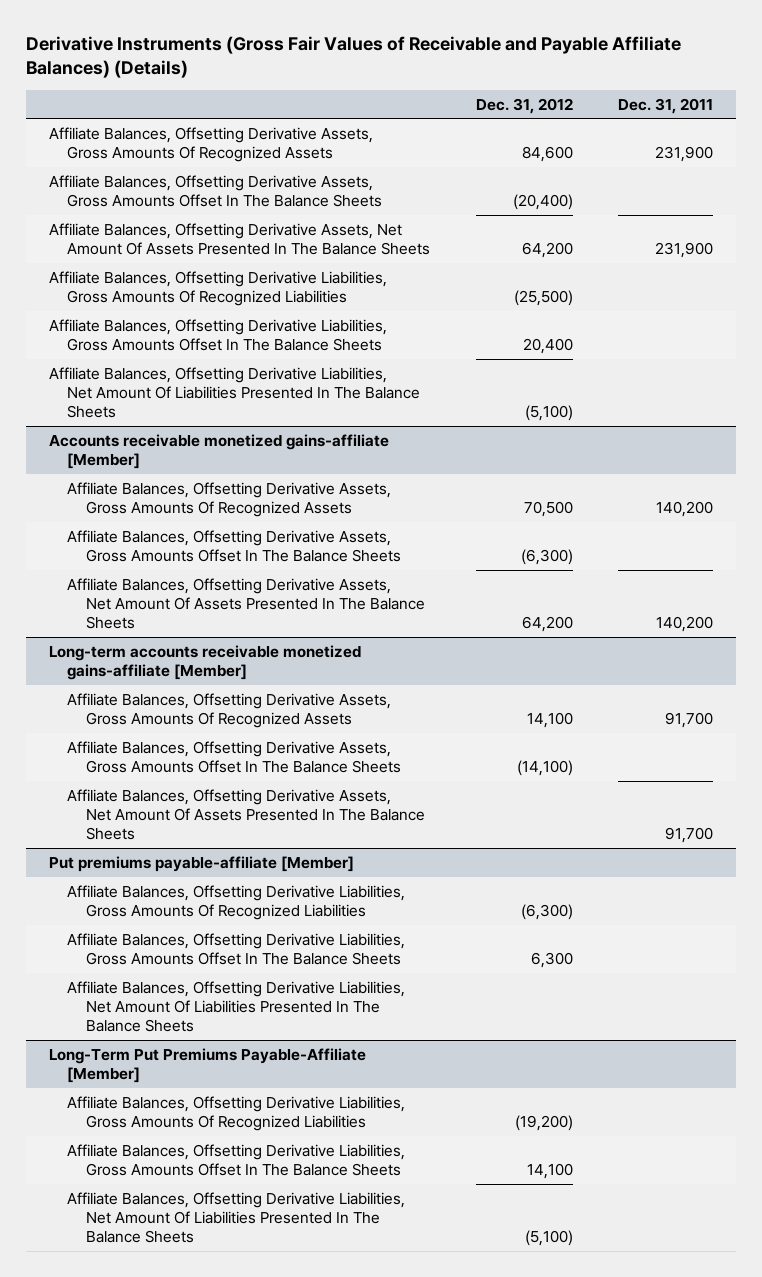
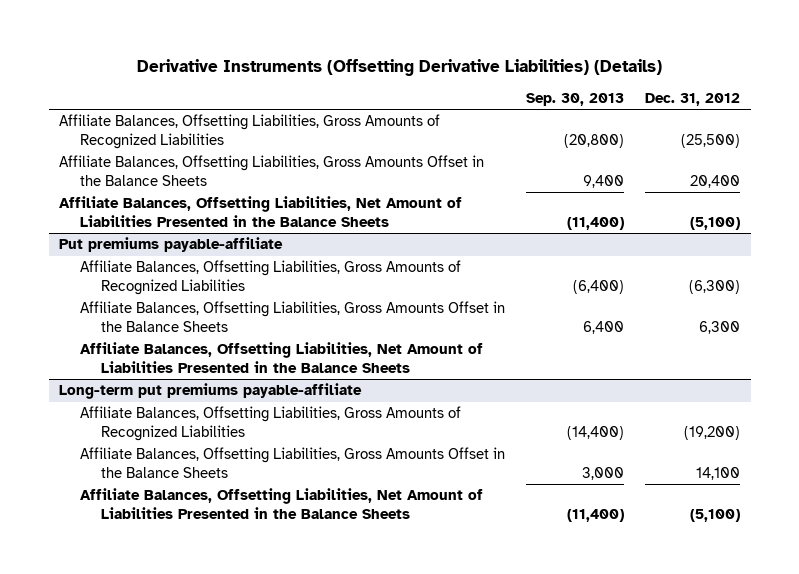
- Derivative Instruments (Gross Fair Values of Receivable and Payable Affiliate Balances) (Details)
+ Derivative Instruments (Offsetting Derivative Liabilities) (Details)
- | Dec. 31, 2012 | Dec. 31, 2011
+ | Sep. 30, 2013 | Dec. 31, 2012
- Affiliate Balances, Offsetting Derivative Assets, Gross Amounts Of Recognized Assets | 84,600 | 231,900
- Affiliate Balances, Offsetting Derivative Assets, Gross Amounts Offset In The Balance Sheets | (20,400) |
- Affiliate Balances, Offsetting Derivative Assets, Net Amount Of Assets Presented In The Balance Sheets | 64,200 | 231,900
- Affiliate Balances, Offsetting Derivative Liabilities, Gross Amounts Of Recognized Liabilities | (25,500) |
- Affiliate Balances, Offsetting Derivative Liabilities, Gross Amounts Offset In The Balance Sheets | 20,400 |
- Affiliate Balances, Offsetting Derivative Liabilities, Net Amount Of Liabilities Presented In The Balance Sheets | (5,100) |
- Accounts receivable monetized gains-affiliate [Member]
- Affiliate Balances, Offsetting Derivative Assets, Gross Amounts Of Recognized Assets | 70,500 | 140,200
- Affiliate Balances, Offsetting Derivative Assets, Gross Amounts Offset In The Balance Sheets | (6,300) |
- Affiliate Balances, Offsetting Derivative Assets, Net Amount Of Assets Presented In The Balance Sheets | 64,200 | 140,200
- Long-term accounts receivable monetized gains-affiliate [Member]
- Affiliate Balances, Offsetting Derivative Assets, Gross Amounts Of Recognized Assets | 14,100 | 91,700
- Affiliate Balances, Offsetting Derivative Assets, Gross Amounts Offset In The Balance Sheets | (14,100) |
- Affiliate Balances, Offsetting Derivative Assets, Net Amount Of Assets Presented In The Balance Sheets | | 91,700
- Put premiums payable-affiliate [Member]
- Affiliate Balances, Offsetting Derivative Liabilities, Gross Amounts Of Recognized Liabilities | (6,300) |
- Affiliate Balances, Offsetting Derivative Liabilities, Gross Amounts Offset In The Balance Sheets | 6,300 |
- Affiliate Balances, Offsetting Derivative Liabilities, Net Amount Of Liabilities Presented In The Balance Sheets
- Long-Term Put Premiums Payable-Affiliate [Member]
- Affiliate Balances, Offsetting Derivative Liabilities, Gross Amounts Of Recognized Liabilities | (19,200) |
- Affiliate Balances, Offsetting Derivative Liabilities, Gross Amounts Offset In The Balance Sheets | 14,100 |
- Affiliate Balances, Offsetting Derivative Liabilities, Net Amount Of Liabilities Presented In The Balance Sheets | (5,100) |
+ Affiliate Balances, Offsetting Liabilities, Gross Amounts of Recognized Liabilities | (20,800) | (25,500)
+ Affiliate Balances, Offsetting Liabilities, Gross Amounts Offset in the Balance Sheets | 9,400 | 20,400
+ Affiliate Balances, Offsetting Liabilities, Net Amount of Liabilities Presented in the Balance Sheets | (11,400) | (5,100)
+ Put premiums payable-affiliate
+ Affiliate Balances, Offsetting Liabilities, Gross Amounts of Recognized Liabilities | (6,400) | (6,300)
+ Affiliate Balances, Offsetting Liabilities, Gross Amounts Offset in the Balance Sheets | 6,400 | 6,300
+ Affiliate Balances, Offsetting Liabilities, Net Amount of Liabilities Presented in the Balance Sheets
+ Long-term put premiums payable-affiliate
+ Affiliate Balances, Offsetting Liabilities, Gross Amounts of Recognized Liabilities | (14,400) | (19,200)
+ Affiliate Balances, Offsetting Liabilities, Gross Amounts Offset in the Balance Sheets | 3,000 | 14,100
+ Affiliate Balances, Offsetting Liabilities, Net Amount of Liabilities Presented in the Balance Sheets | (11,400) | (5,100)

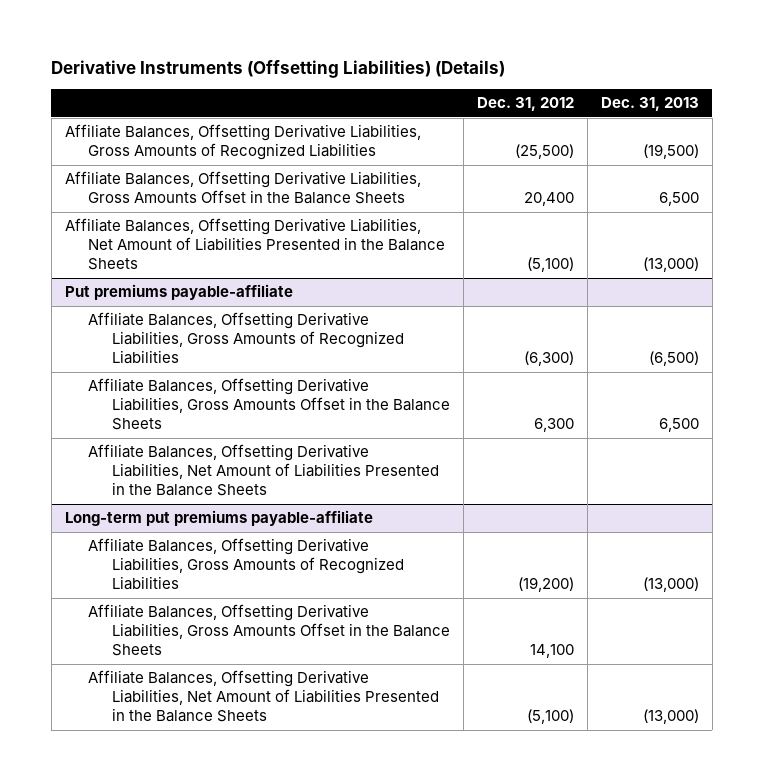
- Derivative Instruments (Offsetting Derivative Liabilities) (Details)
+ Derivative Instruments (Offsetting Liabilities) (Details)
- | Sep. 30, 2013 | Dec. 31, 2012
+ | Dec. 31, 2012 | Dec. 31, 2013
- Affiliate Balances, Offsetting Liabilities, Gross Amounts of Recognized Liabilities | (20,800) | (25,500)
- Affiliate Balances, Offsetting Liabilities, Gross Amounts Offset in the Balance Sheets | 9,400 | 20,400
- Affiliate Balances, Offsetting Liabilities, Net Amount of Liabilities Presented in the Balance Sheets | (11,400) | (5,100)
+ Affiliate Balances, Offsetting Derivative Liabilities, Gross Amounts of Recognized Liabilities | (25,500) | (19,500)
+ Affiliate Balances, Offsetting Derivative Liabilities, Gross Amounts Offset in the Balance Sheets | 20,400 | 6,500
+ Affiliate Balances, Offsetting Derivative Liabilities, Net Amount of Liabilities Presented in the Balance Sheets | (5,100) | (13,000)
@ Put premiums payable-affiliate
- Affiliate Balances, Offsetting Liabilities, Gross Amounts of Recognized Liabilities | (6,400) | (6,300)
- Affiliate Balances, Offsetting Liabilities, Gross Amounts Offset in the Balance Sheets | 6,400 | 6,300
- Affiliate Balances, Offsetting Liabilities, Net Amount of Liabilities Presented in the Balance Sheets
+ Affiliate Balances, Offsetting Derivative Liabilities, Gross Amounts of Recognized Liabilities | (6,300) | (6,500)
+ Affiliate Balances, Offsetting Derivative Liabilities, Gross Amounts Offset in the Balance Sheets | 6,300 | 6,500
+ Affiliate Balances, Offsetting Derivative Liabilities, Net Amount of Liabilities Presented in the Balance Sheets
@ Long-term put premiums payable-affiliate
- Affiliate Balances, Offsetting Liabilities, Gross Amounts of Recognized Liabilities | (14,400) | (19,200)
- Affiliate Balances, Offsetting Liabilities, Gross Amounts Offset in the Balance Sheets | 3,000 | 14,100
- Affiliate Balances, Offsetting Liabilities, Net Amount of Liabilities Presented in the Balance Sheets | (11,400) | (5,100)
+ Affiliate Balances, Offsetting Derivative Liabilities, Gross Amounts of Recognized Liabilities | (19,200) | (13,000)
+ Affiliate Balances, Offsetting Derivative Liabilities, Gross Amounts Offset in the Balance Sheets | 14,100 |
+ Affiliate Balances, Offsetting Derivative Liabilities, Net Amount of Liabilities Presented in the Balance Sheets | (5,100) | (13,000)

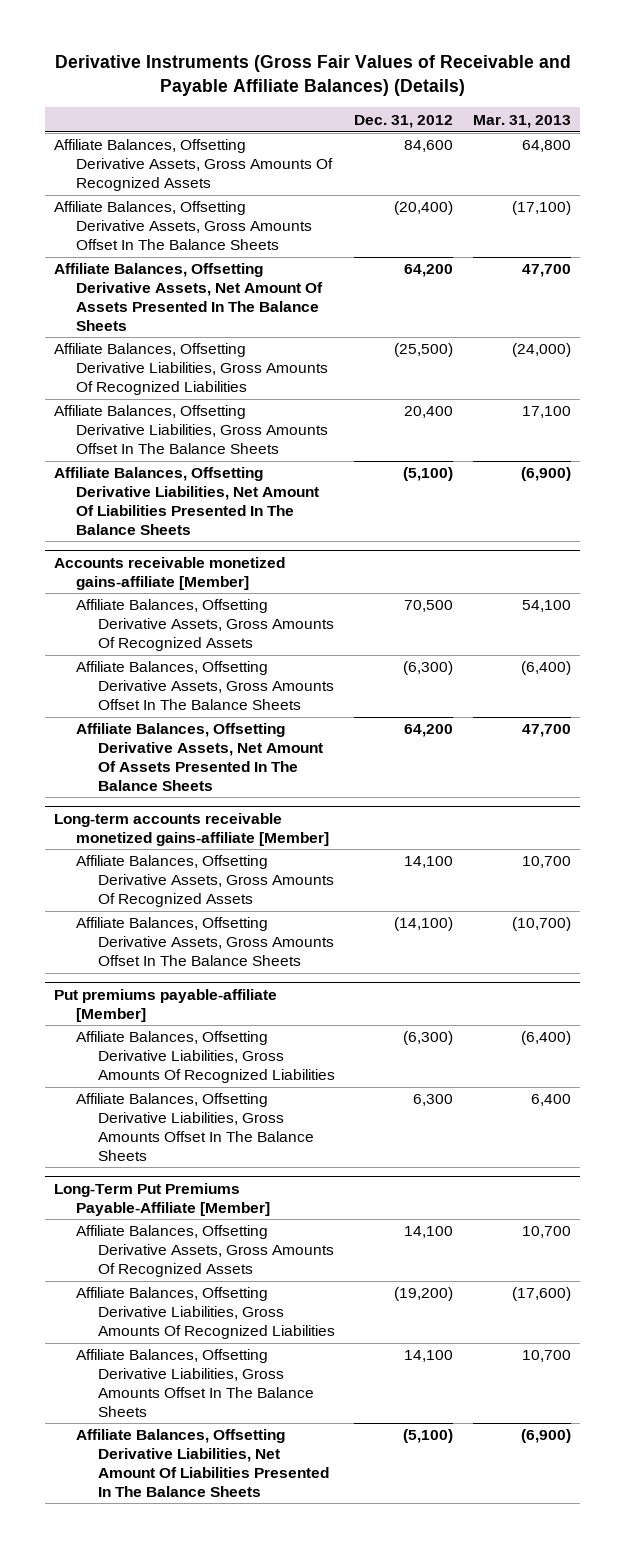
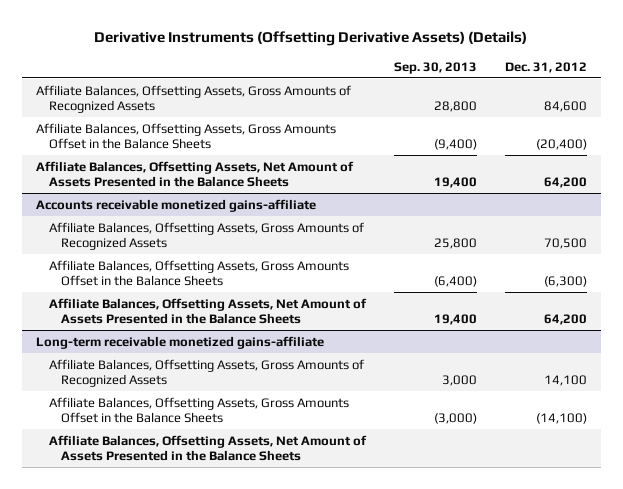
- Derivative Instruments (Gross Fair Values of Receivable and Payable Affiliate Balances) (Details)
+ Derivative Instruments (Offsetting Derivative Assets) (Details)
- | Dec. 31, 2012 | Mar. 31, 2013
+ | Sep. 30, 2013 | Dec. 31, 2012
- Affiliate Balances, Offsetting Derivative Assets, Gross Amounts Of Recognized Assets | 84,600 | 64,800
- Affiliate Balances, Offsetting Derivative Assets, Gross Amounts Offset In The Balance Sheets | (20,400) | (17,100)
- Affiliate Balances, Offsetting Derivative Assets, Net Amount Of Assets Presented In The Balance Sheets | 64,200 | 47,700
- Affiliate Balances, Offsetting Derivative Liabilities, Gross Amounts Of Recognized Liabilities | (25,500) | (24,000)
- Affiliate Balances, Offsetting Derivative Liabilities, Gross Amounts Offset In The Balance Sheets | 20,400 | 17,100
- Affiliate Balances, Offsetting Derivative Liabilities, Net Amount Of Liabilities Presented In The Balance Sheets | (5,100) | (6,900)
- Accounts receivable monetized gains-affiliate [Member]
- Affiliate Balances, Offsetting Derivative Assets, Gross Amounts Of Recognized Assets | 70,500 | 54,100
- Affiliate Balances, Offsetting Derivative Assets, Gross Amounts Offset In The Balance Sheets | (6,300) | (6,400)
- Affiliate Balances, Offsetting Derivative Assets, Net Amount Of Assets Presented In The Balance Sheets | 64,200 | 47,700
- Long-term accounts receivable monetized gains-affiliate [Member]
- Affiliate Balances, Offsetting Derivative Assets, Gross Amounts Of Recognized Assets | 14,100 | 10,700
- Affiliate Balances, Offsetting Derivative Assets, Gross Amounts Offset In The Balance Sheets | (14,100) | (10,700)
- Put premiums payable-affiliate [Member]
- Affiliate Balances, Offsetting Derivative Liabilities, Gross Amounts Of Recognized Liabilities | (6,300) | (6,400)
- Affiliate Balances, Offsetting Derivative Liabilities, Gross Amounts Offset In The Balance Sheets | 6,300 | 6,400
- Long-Term Put Premiums Payable-Affiliate [Member]
- Affiliate Balances, Offsetting Derivative Assets, Gross Amounts Of Recognized Assets | 14,100 | 10,700
- Affiliate Balances, Offsetting Derivative Liabilities, Gross Amounts Of Recognized Liabilities | (19,200) | (17,600)
- Affiliate Balances, Offsetting Derivative Liabilities, Gross Amounts Offset In The Balance Sheets | 14,100 | 10,700
- Affiliate Balances, Offsetting Derivative Liabilities, Net Amount Of Liabilities Presented In The Balance Sheets | (5,100) | (6,900)
+ Affiliate Balances, Offsetting Assets, Gross Amounts of Recognized Assets | 28,800 | 84,600
+ Affiliate Balances, Offsetting Assets, Gross Amounts Offset in the Balance Sheets | (9,400) | (20,400)
+ Affiliate Balances, Offsetting Assets, Net Amount of Assets Presented in the Balance Sheets | 19,400 | 64,200
+ Accounts receivable monetized gains-affiliate
+ Affiliate Balances, Offsetting Assets, Gross Amounts of Recognized Assets | 25,800 | 70,500
+ Affiliate Balances, Offsetting Assets, Gross Amounts Offset in the Balance Sheets | (6,400) | (6,300)
+ Affiliate Balances, Offsetting Assets, Net Amount of Assets Presented in the Balance Sheets | 19,400 | 64,200
+ Long-term receivable monetized gains-affiliate
+ Affiliate Balances, Offsetting Assets, Gross Amounts of Recognized Assets | 3,000 | 14,100
+ Affiliate Balances, Offsetting Assets, Gross Amounts Offset in the Balance Sheets | (3,000) | (14,100)
+ Affiliate Balances, Offsetting Assets, Net Amount of Assets Presented in the Balance Sheets

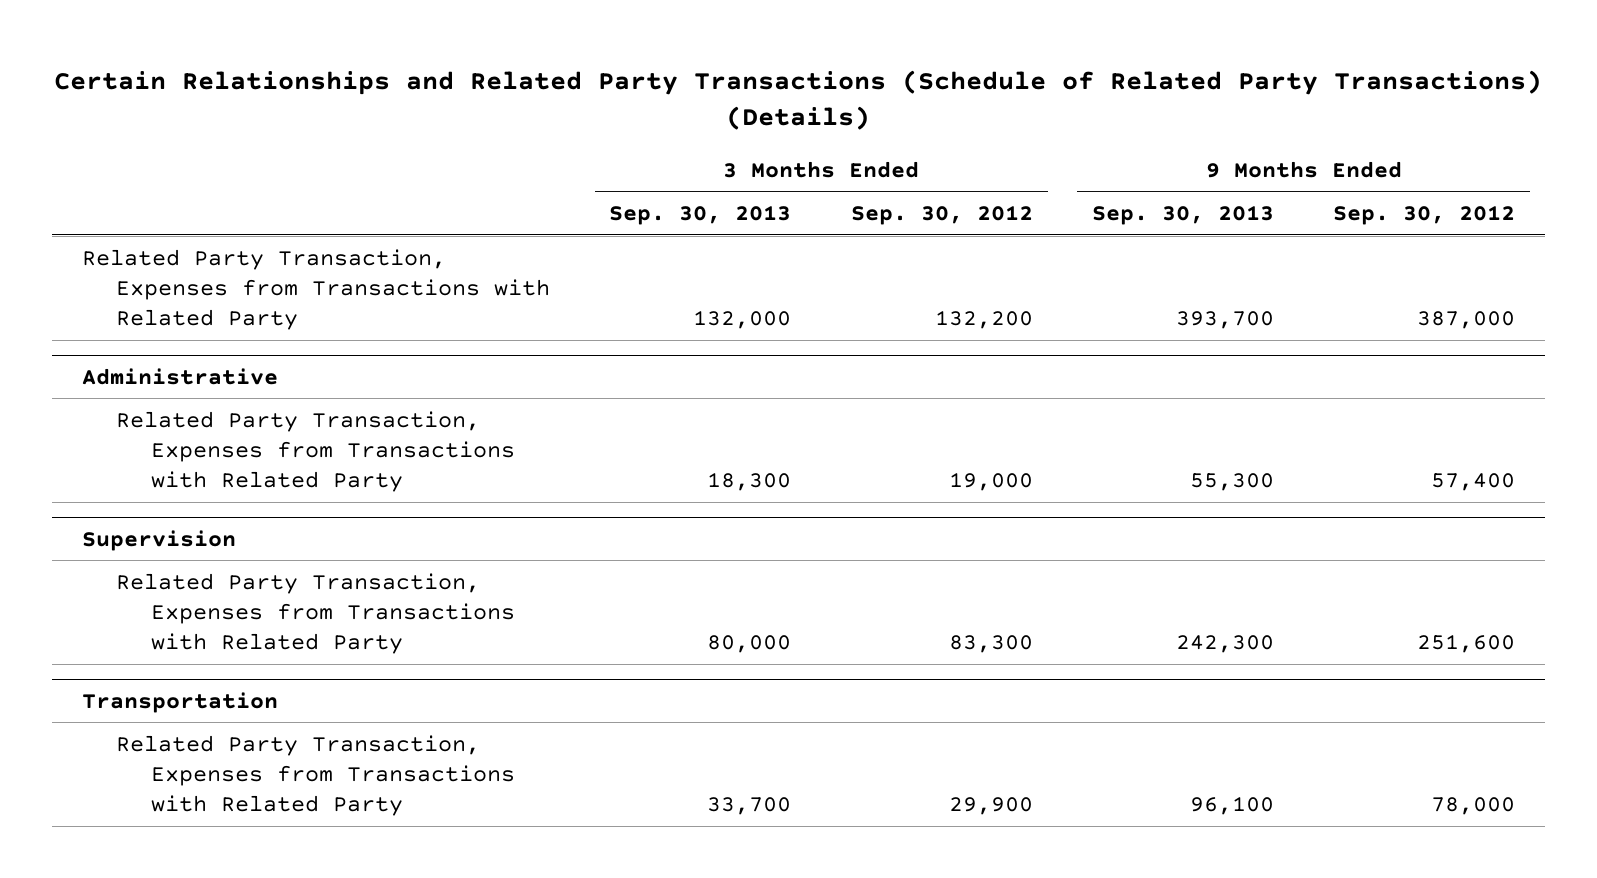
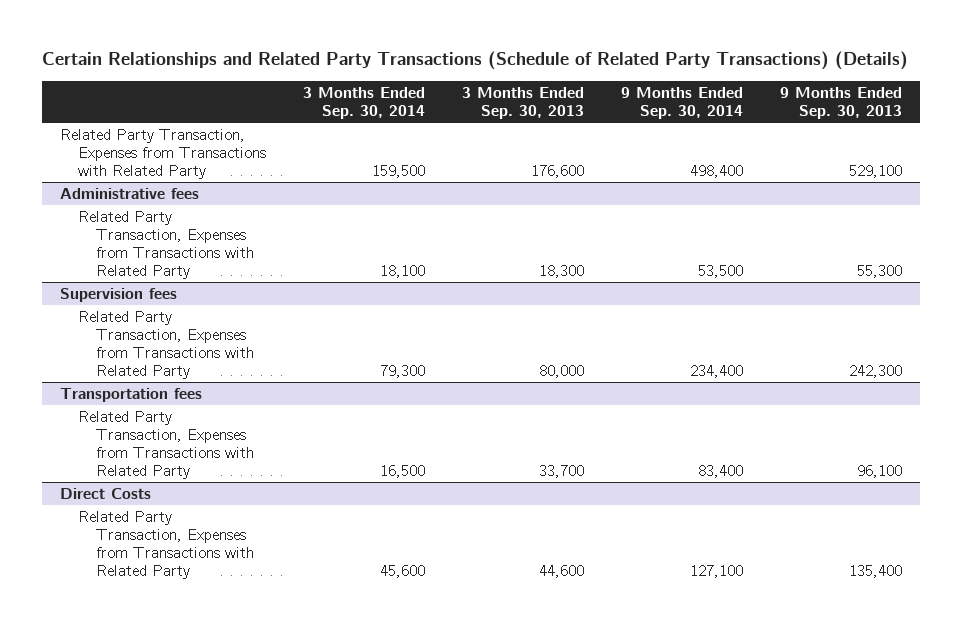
- | 3 Months Ended Sep. 30, 2013 | 3 Months Ended Sep. 30, 2012 | 9 Months Ended Sep. 30, 2013 | 9 Months Ended Sep. 30, 2012
+ | 3 Months Ended Sep. 30, 2014 | 3 Months Ended Sep. 30, 2013 | 9 Months Ended Sep. 30, 2014 | 9 Months Ended Sep. 30, 2013
- Related Party Transaction, Expenses from Transactions with Related Party | 132,000 | 132,200 | 393,700 | 387,000
- Administrative
+ Related Party Transaction, Expenses from Transactions with Related Party | 159,500 | 176,600 | 498,400 | 529,100
+ Administrative fees
- Supervision
+ Supervision fees
- Transportation
+ Transportation fees
+ Direct Costs
+ Related Party Transaction, Expenses from Transactions with Related Party | 45,600 | 44,600 | 127,100 | 135,400

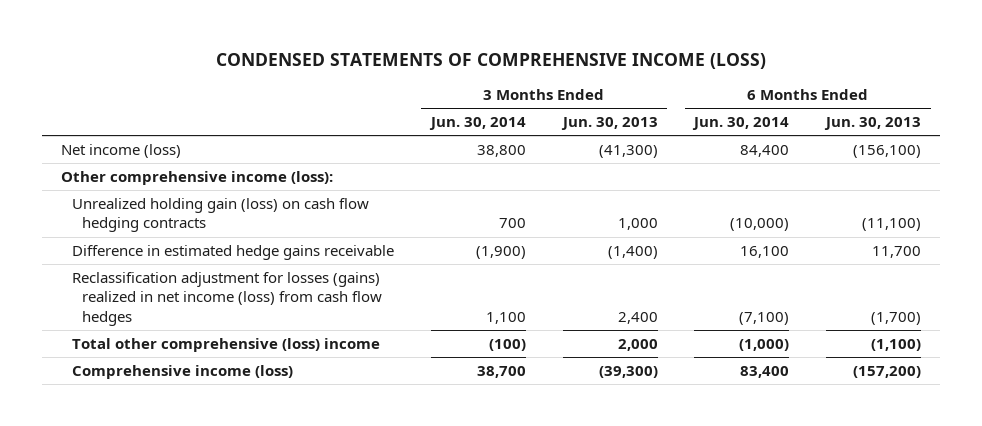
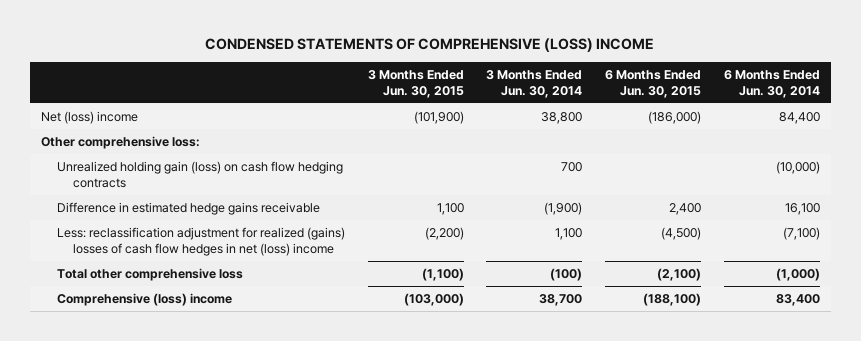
- CONDENSED STATEMENTS OF COMPREHENSIVE INCOME (LOSS)
+ CONDENSED STATEMENTS OF COMPREHENSIVE (LOSS) INCOME
- | 3 Months Ended Jun. 30, 2014 | 3 Months Ended Jun. 30, 2013 | 6 Months Ended Jun. 30, 2014 | 6 Months Ended Jun. 30, 2013
+ | 3 Months Ended Jun. 30, 2015 | 3 Months Ended Jun. 30, 2014 | 6 Months Ended Jun. 30, 2015 | 6 Months Ended Jun. 30, 2014
- Net income (loss) | 38,800 | (41,300) | 84,400 | (156,100)
- Other comprehensive income (loss):
+ Net (loss) income | (101,900) | 38,800 | (186,000) | 84,400
+ Other comprehensive loss:
- Reclassification adjustment for losses (gains) realized in net income (loss) from cash flow hedges | 1,100 | 2,400 | (7,100) | (1,700)
- Total other comprehensive (loss) income | (100) | 2,000 | (1,000) | (1,100)
- Comprehensive income (loss) | 38,700 | (39,300) | 83,400 | (157,200)
+ Less: reclassification adjustment for realized (gains) losses of cash flow hedges in net (loss) income | (2,200) | 1,100 | (4,500) | (7,100)
+ Total other comprehensive loss | (1,100) | (100) | (2,100) | (1,000)
+ Comprehensive (loss) income | (103,000) | 38,700 | (188,100) | 83,400

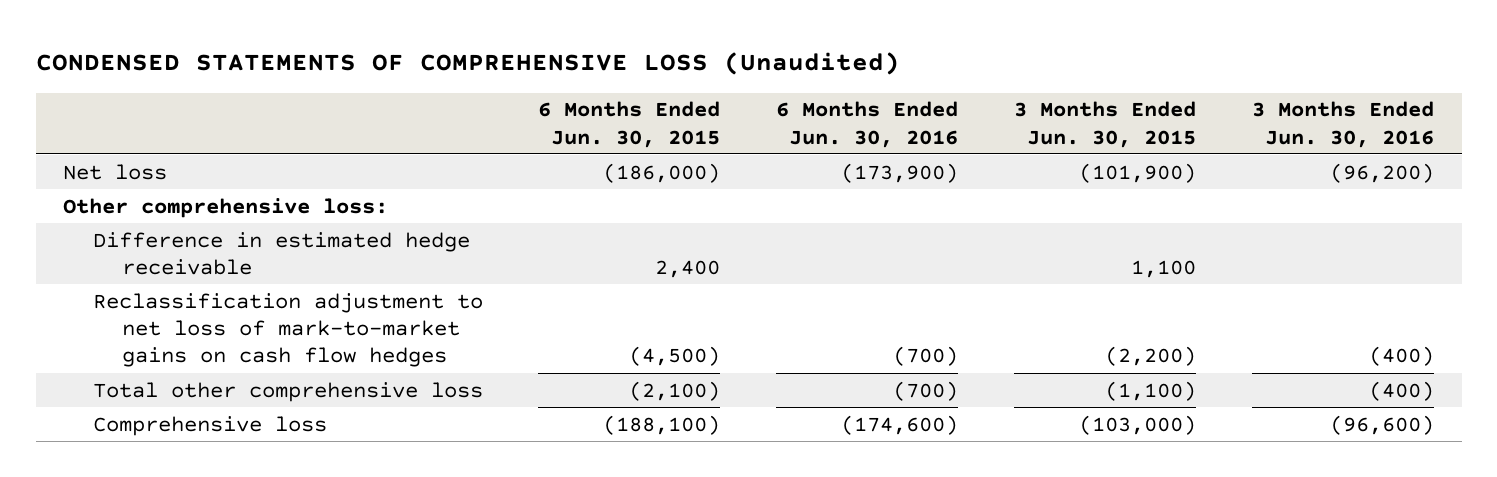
- CONDENSED STATEMENTS OF COMPREHENSIVE (LOSS) INCOME
+ CONDENSED STATEMENTS OF COMPREHENSIVE LOSS (Unaudited)
- | 3 Months Ended Jun. 30, 2015 | 3 Months Ended Jun. 30, 2014 | 6 Months Ended Jun. 30, 2015 | 6 Months Ended Jun. 30, 2014
+ | 6 Months Ended Jun. 30, 2015 | 6 Months Ended Jun. 30, 2016 | 3 Months Ended Jun. 30, 2015 | 3 Months Ended Jun. 30, 2016
- Net (loss) income | (101,900) | 38,800 | (186,000) | 84,400
+ Net loss | (186,000) | (173,900) | (101,900) | (96,200)
- Unrealized holding gain (loss) on cash flow hedging contracts | | 700 | | (10,000)
- Difference in estimated hedge gains receivable | 1,100 | (1,900) | 2,400 | 16,100
- Less: reclassification adjustment for realized (gains) losses of cash flow hedges in net (loss) income | (2,200) | 1,100 | (4,500) | (7,100)
+ Difference in estimated hedge receivable | 2,400 | | 1,100 |
+ Reclassification adjustment to net loss of mark-to-market gains on cash flow hedges | (4,500) | (700) | (2,200) | (400)
- Comprehensive (loss) income | (103,000) | 38,700 | (188,100) | 83,400
+ Comprehensive loss | (188,100) | (174,600) | (103,000) | (96,600)

